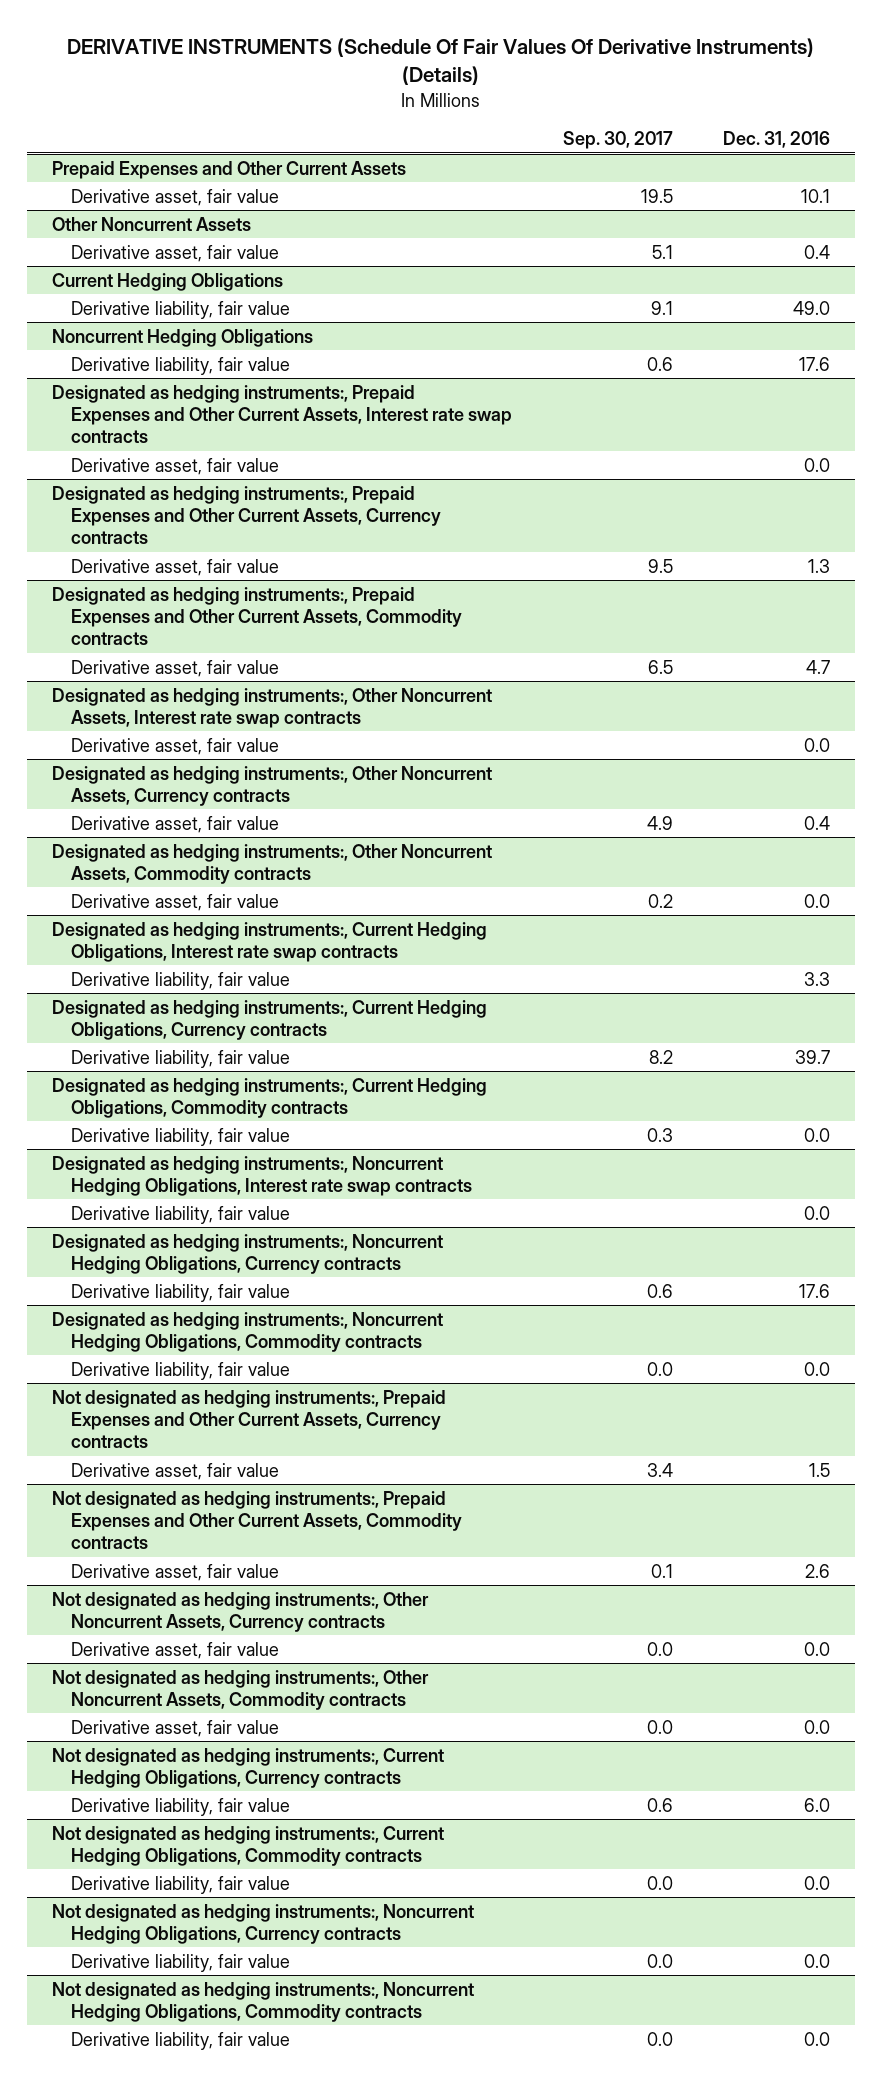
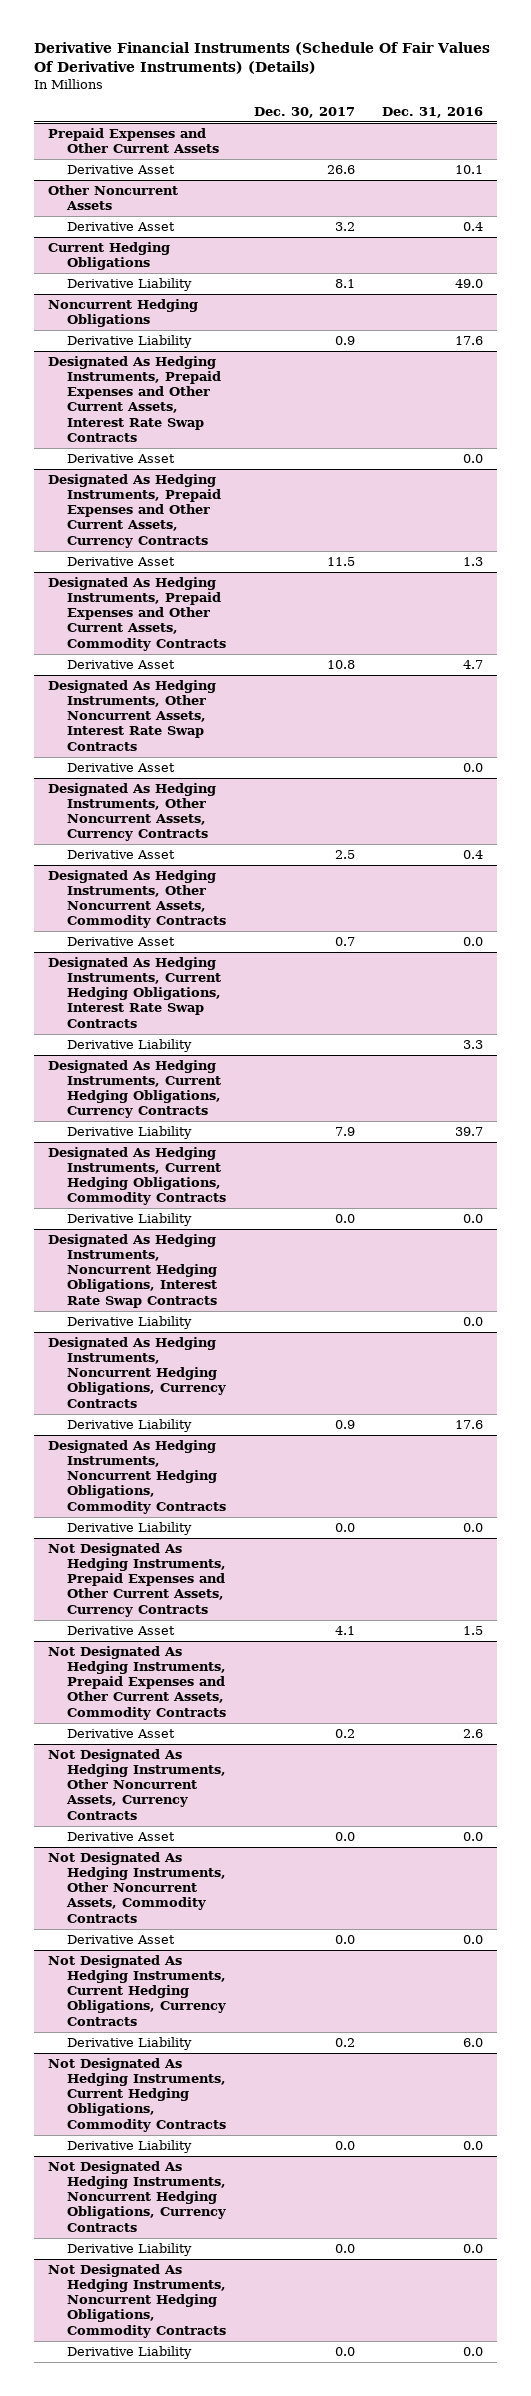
- DERIVATIVE INSTRUMENTS (Schedule Of Fair Values Of Derivative Instruments) (Details)
+ Derivative Financial Instruments (Schedule Of Fair Values Of Derivative Instruments) (Details)
- | Sep. 30, 2017 | Dec. 31, 2016
+ | Dec. 30, 2017 | Dec. 31, 2016
@ Prepaid Expenses and Other Current Assets
- Derivative asset, fair value | 19.5 | 10.1
+ Derivative Asset | 26.6 | 10.1
@ Other Noncurrent Assets
- Derivative asset, fair value | 5.1 | 0.4
+ Derivative Asset | 3.2 | 0.4
@ Current Hedging Obligations
- Derivative liability, fair value | 9.1 | 49.0
+ Derivative Liability | 8.1 | 49.0
@ Noncurrent Hedging Obligations
- Derivative liability, fair value | 0.6 | 17.6
- Designated as hedging instruments:, Prepaid Expenses and Other Current Assets, Interest rate swap contracts
- Derivative asset, fair value | | 0.0
- Designated as hedging instruments:, Prepaid Expenses and Other Current Assets, Currency contracts
- Derivative asset, fair value | 9.5 | 1.3
- Designated as hedging instruments:, Prepaid Expenses and Other Current Assets, Commodity contracts
- Derivative asset, fair value | 6.5 | 4.7
- Designated as hedging instruments:, Other Noncurrent Assets, Interest rate swap contracts
- Derivative asset, fair value | | 0.0
- Designated as hedging instruments:, Other Noncurrent Assets, Currency contracts
- Derivative asset, fair value | 4.9 | 0.4
- Designated as hedging instruments:, Other Noncurrent Assets, Commodity contracts
- Derivative asset, fair value | 0.2 | 0.0
- Designated as hedging instruments:, Current Hedging Obligations, Interest rate swap contracts
- Derivative liability, fair value | | 3.3
- Designated as hedging instruments:, Current Hedging Obligations, Currency contracts
- Derivative liability, fair value | 8.2 | 39.7
- Designated as hedging instruments:, Current Hedging Obligations, Commodity contracts
- Derivative liability, fair value | 0.3 | 0.0
- Designated as hedging instruments:, Noncurrent Hedging Obligations, Interest rate swap contracts
- Derivative liability, fair value | | 0.0
- Designated as hedging instruments:, Noncurrent Hedging Obligations, Currency contracts
- Derivative liability, fair value | 0.6 | 17.6
- Designated as hedging instruments:, Noncurrent Hedging Obligations, Commodity contracts
- Derivative liability, fair value | 0.0 | 0.0
- Not designated as hedging instruments:, Prepaid Expenses and Other Current Assets, Currency contracts
- Derivative asset, fair value | 3.4 | 1.5
- Not designated as hedging instruments:, Prepaid Expenses and Other Current Assets, Commodity contracts
- Derivative asset, fair value | 0.1 | 2.6
- Not designated as hedging instruments:, Other Noncurrent Assets, Currency contracts
- Derivative asset, fair value | 0.0 | 0.0
- Not designated as hedging instruments:, Other Noncurrent Assets, Commodity contracts
- Derivative asset, fair value | 0.0 | 0.0
- Not designated as hedging instruments:, Current Hedging Obligations, Currency contracts
- Derivative liability, fair value | 0.6 | 6.0
- Not designated as hedging instruments:, Current Hedging Obligations, Commodity contracts
- Derivative liability, fair value | 0.0 | 0.0
- Not designated as hedging instruments:, Noncurrent Hedging Obligations, Currency contracts
- Derivative liability, fair value | 0.0 | 0.0
- Not designated as hedging instruments:, Noncurrent Hedging Obligations, Commodity contracts
- Derivative liability, fair value | 0.0 | 0.0
@ Noncurrent Hedging Obligations
+ Derivative Liability | 0.9 | 17.6
+ Designated As Hedging Instruments, Prepaid Expenses and Other Current Assets, Interest Rate Swap Contracts
+ Derivative Asset | | 0.0
+ Designated As Hedging Instruments, Prepaid Expenses and Other Current Assets, Currency Contracts
+ Derivative Asset | 11.5 | 1.3
+ Designated As Hedging Instruments, Prepaid Expenses and Other Current Assets, Commodity Contracts
+ Derivative Asset | 10.8 | 4.7
+ Designated As Hedging Instruments, Other Noncurrent Assets, Interest Rate Swap Contracts
+ Derivative Asset | | 0.0
+ Designated As Hedging Instruments, Other Noncurrent Assets, Currency Contracts
+ Derivative Asset | 2.5 | 0.4
+ Designated As Hedging Instruments, Other Noncurrent Assets, Commodity Contracts
+ Derivative Asset | 0.7 | 0.0
+ Designated As Hedging Instruments, Current Hedging Obligations, Interest Rate Swap Contracts
+ Derivative Liability | | 3.3
+ Designated As Hedging Instruments, Current Hedging Obligations, Currency Contracts
+ Derivative Liability | 7.9 | 39.7
+ Designated As Hedging Instruments, Current Hedging Obligations, Commodity Contracts
+ Derivative Liability | 0.0 | 0.0
+ Designated As Hedging Instruments, Noncurrent Hedging Obligations, Interest Rate Swap Contracts
+ Derivative Liability | | 0.0
+ Designated As Hedging Instruments, Noncurrent Hedging Obligations, Currency Contracts
+ Derivative Liability | 0.9 | 17.6
+ Designated As Hedging Instruments, Noncurrent Hedging Obligations, Commodity Contracts
+ Derivative Liability | 0.0 | 0.0
+ Not Designated As Hedging Instruments, Prepaid Expenses and Other Current Assets, Currency Contracts
+ Derivative Asset | 4.1 | 1.5
+ Not Designated As Hedging Instruments, Prepaid Expenses and Other Current Assets, Commodity Contracts
+ Derivative Asset | 0.2 | 2.6
+ Not Designated As Hedging Instruments, Other Noncurrent Assets, Currency Contracts
+ Derivative Asset | 0.0 | 0.0
+ Not Designated As Hedging Instruments, Other Noncurrent Assets, Commodity Contracts
+ Derivative Asset | 0.0 | 0.0
+ Not Designated As Hedging Instruments, Current Hedging Obligations, Currency Contracts
+ Derivative Liability | 0.2 | 6.0
+ Not Designated As Hedging Instruments, Current Hedging Obligations, Commodity Contracts
+ Derivative Liability | 0.0 | 0.0
+ Not Designated As Hedging Instruments, Noncurrent Hedging Obligations, Currency Contracts
+ Derivative Liability | 0.0 | 0.0
+ Not Designated As Hedging Instruments, Noncurrent Hedging Obligations, Commodity Contracts
+ Derivative Liability | 0.0 | 0.0

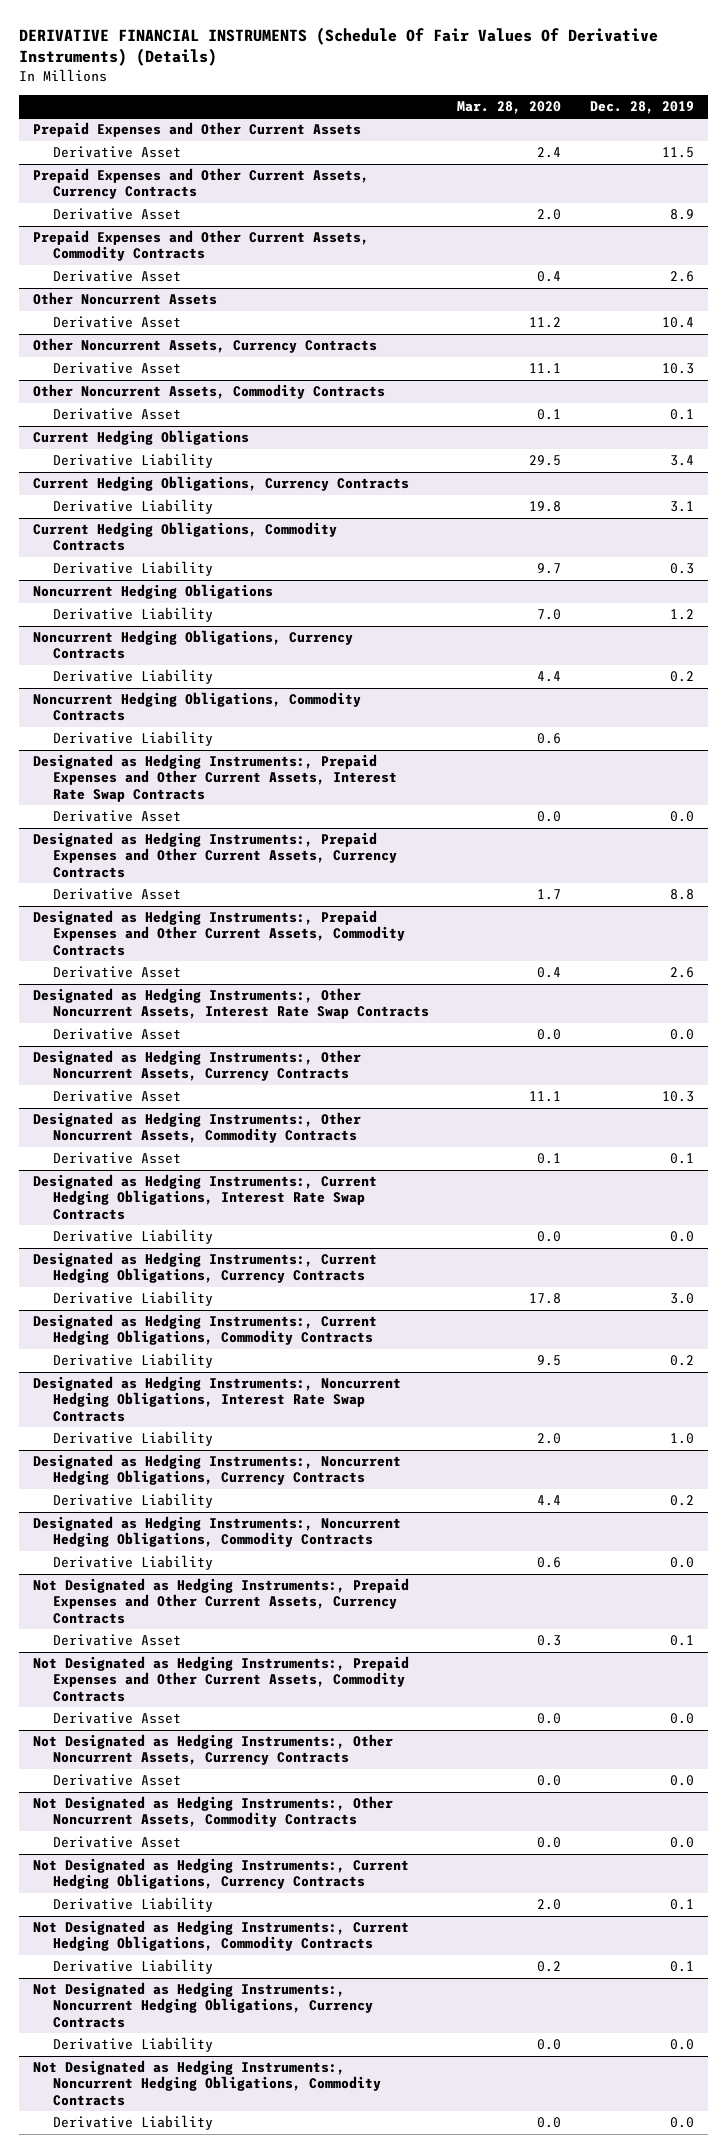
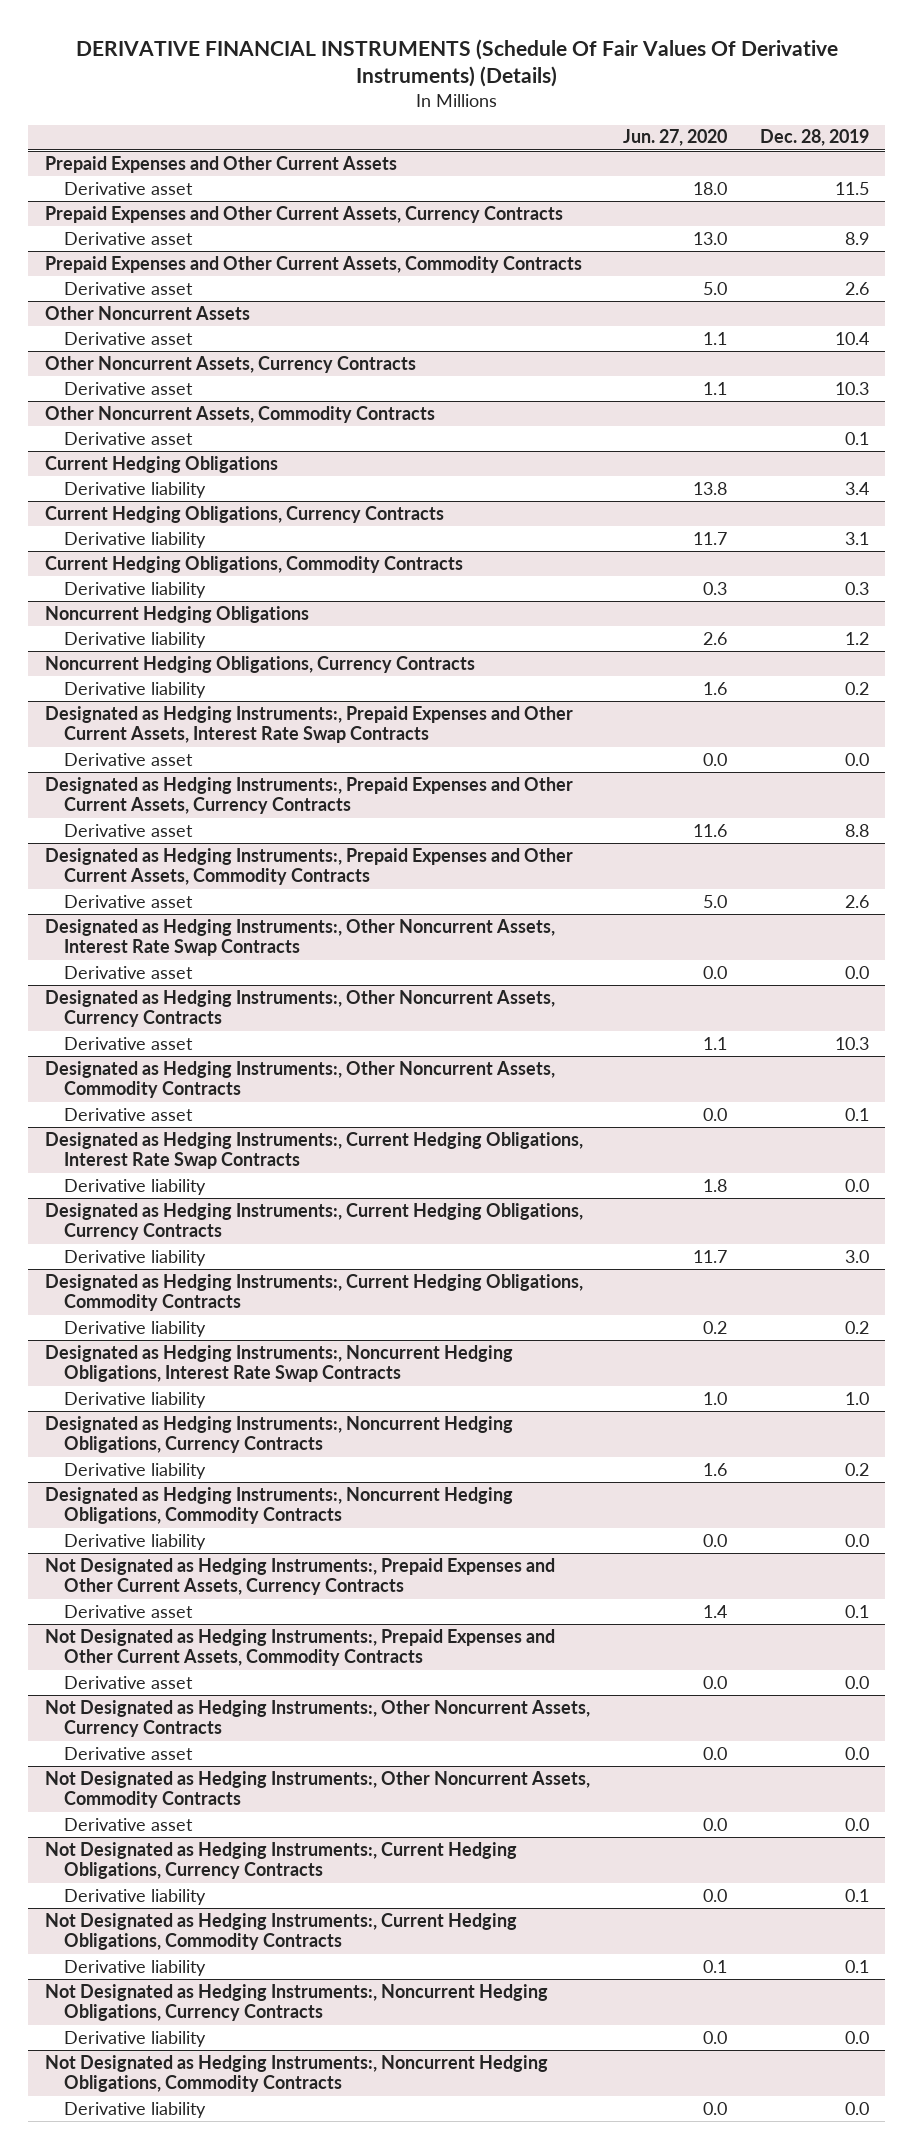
- | Mar. 28, 2020 | Dec. 28, 2019
+ | Jun. 27, 2020 | Dec. 28, 2019
@ Prepaid Expenses and Other Current Assets
- Derivative Asset | 2.4 | 11.5
+ Derivative asset | 18.0 | 11.5
@ Prepaid Expenses and Other Current Assets, Currency Contracts
- Derivative Asset | 2.0 | 8.9
+ Derivative asset | 13.0 | 8.9
@ Prepaid Expenses and Other Current Assets, Commodity Contracts
- Derivative Asset | 0.4 | 2.6
+ Derivative asset | 5.0 | 2.6
@ Other Noncurrent Assets
- Derivative Asset | 11.2 | 10.4
+ Derivative asset | 1.1 | 10.4
@ Other Noncurrent Assets, Currency Contracts
- Derivative Asset | 11.1 | 10.3
+ Derivative asset | 1.1 | 10.3
@ Other Noncurrent Assets, Commodity Contracts
- Derivative Asset | 0.1 | 0.1
+ Derivative asset | | 0.1
@ Current Hedging Obligations
- Derivative Liability | 29.5 | 3.4
+ Derivative liability | 13.8 | 3.4
@ Current Hedging Obligations, Currency Contracts
- Derivative Liability | 19.8 | 3.1
+ Derivative liability | 11.7 | 3.1
@ Current Hedging Obligations, Commodity Contracts
- Derivative Liability | 9.7 | 0.3
+ Derivative liability | 0.3 | 0.3
@ Noncurrent Hedging Obligations
- Derivative Liability | 7.0 | 1.2
+ Derivative liability | 2.6 | 1.2
@ Noncurrent Hedging Obligations, Currency Contracts
- Derivative Liability | 4.4 | 0.2
- Noncurrent Hedging Obligations, Commodity Contracts
- Derivative Liability | 0.6 |
@ Noncurrent Hedging Obligations, Currency Contracts
+ Derivative liability | 1.6 | 0.2
@ Designated as Hedging Instruments:, Prepaid Expenses and Other Current Assets, Interest Rate Swap Contracts
- Derivative Asset | 0.0 | 0.0
+ Derivative asset | 0.0 | 0.0
@ Designated as Hedging Instruments:, Prepaid Expenses and Other Current Assets, Currency Contracts
- Derivative Asset | 1.7 | 8.8
+ Derivative asset | 11.6 | 8.8
@ Designated as Hedging Instruments:, Prepaid Expenses and Other Current Assets, Commodity Contracts
- Derivative Asset | 0.4 | 2.6
+ Derivative asset | 5.0 | 2.6
@ Designated as Hedging Instruments:, Other Noncurrent Assets, Interest Rate Swap Contracts
- Derivative Asset | 0.0 | 0.0
+ Derivative asset | 0.0 | 0.0
@ Designated as Hedging Instruments:, Other Noncurrent Assets, Currency Contracts
- Derivative Asset | 11.1 | 10.3
+ Derivative asset | 1.1 | 10.3
@ Designated as Hedging Instruments:, Other Noncurrent Assets, Commodity Contracts
- Derivative Asset | 0.1 | 0.1
+ Derivative asset | 0.0 | 0.1
@ Designated as Hedging Instruments:, Current Hedging Obligations, Interest Rate Swap Contracts
- Derivative Liability | 0.0 | 0.0
+ Derivative liability | 1.8 | 0.0
@ Designated as Hedging Instruments:, Current Hedging Obligations, Currency Contracts
- Derivative Liability | 17.8 | 3.0
+ Derivative liability | 11.7 | 3.0
@ Designated as Hedging Instruments:, Current Hedging Obligations, Commodity Contracts
- Derivative Liability | 9.5 | 0.2
+ Derivative liability | 0.2 | 0.2
@ Designated as Hedging Instruments:, Noncurrent Hedging Obligations, Interest Rate Swap Contracts
- Derivative Liability | 2.0 | 1.0
+ Derivative liability | 1.0 | 1.0
@ Designated as Hedging Instruments:, Noncurrent Hedging Obligations, Currency Contracts
- Derivative Liability | 4.4 | 0.2
+ Derivative liability | 1.6 | 0.2
@ Designated as Hedging Instruments:, Noncurrent Hedging Obligations, Commodity Contracts
- Derivative Liability | 0.6 | 0.0
+ Derivative liability | 0.0 | 0.0
@ Not Designated as Hedging Instruments:, Prepaid Expenses and Other Current Assets, Currency Contracts
- Derivative Asset | 0.3 | 0.1
+ Derivative asset | 1.4 | 0.1
@ Not Designated as Hedging Instruments:, Prepaid Expenses and Other Current Assets, Commodity Contracts
- Derivative Asset | 0.0 | 0.0
+ Derivative asset | 0.0 | 0.0
@ Not Designated as Hedging Instruments:, Other Noncurrent Assets, Currency Contracts
- Derivative Asset | 0.0 | 0.0
+ Derivative asset | 0.0 | 0.0
@ Not Designated as Hedging Instruments:, Other Noncurrent Assets, Commodity Contracts
- Derivative Asset | 0.0 | 0.0
+ Derivative asset | 0.0 | 0.0
@ Not Designated as Hedging Instruments:, Current Hedging Obligations, Currency Contracts
- Derivative Liability | 2.0 | 0.1
+ Derivative liability | 0.0 | 0.1
@ Not Designated as Hedging Instruments:, Current Hedging Obligations, Commodity Contracts
- Derivative Liability | 0.2 | 0.1
+ Derivative liability | 0.1 | 0.1
@ Not Designated as Hedging Instruments:, Noncurrent Hedging Obligations, Currency Contracts
- Derivative Liability | 0.0 | 0.0
+ Derivative liability | 0.0 | 0.0
@ Not Designated as Hedging Instruments:, Noncurrent Hedging Obligations, Commodity Contracts
- Derivative Liability | 0.0 | 0.0
+ Derivative liability | 0.0 | 0.0

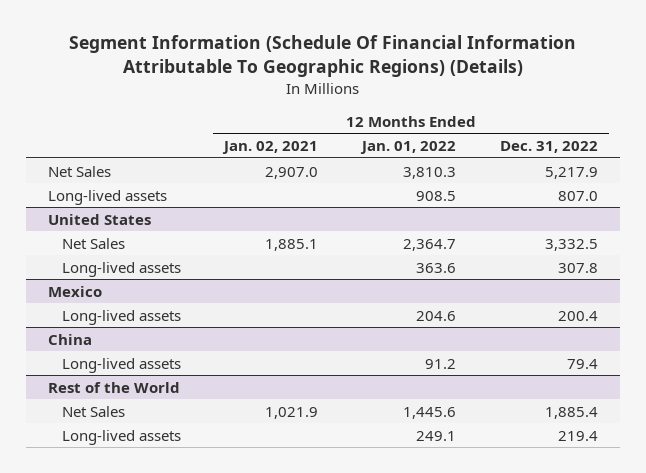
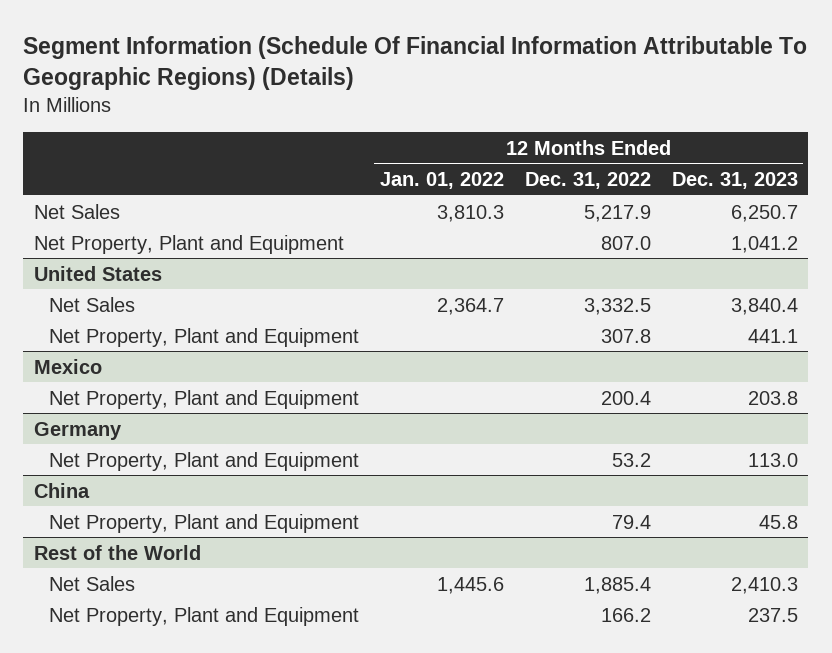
- | 12 Months Ended Jan. 02, 2021 | 12 Months Ended Jan. 01, 2022 | 12 Months Ended Dec. 31, 2022
+ | 12 Months Ended Jan. 01, 2022 | 12 Months Ended Dec. 31, 2022 | 12 Months Ended Dec. 31, 2023
- Long-lived assets | | 908.5 | 807.0
+ Net Property, Plant and Equipment | | 807.0 | 1,041.2
@ United States
- Long-lived assets | | 363.6 | 307.8
+ Net Property, Plant and Equipment | | 307.8 | 441.1
@ Mexico
- Long-lived assets | | 204.6 | 200.4
+ Net Property, Plant and Equipment | | 200.4 | 203.8
+ Germany
+ Net Property, Plant and Equipment | | 53.2 | 113.0
@ China
- Long-lived assets | | 91.2 | 79.4
+ Net Property, Plant and Equipment | | 79.4 | 45.8
@ Rest of the World
- Long-lived assets | | 249.1 | 219.4
+ Net Property, Plant and Equipment | | 166.2 | 237.5

